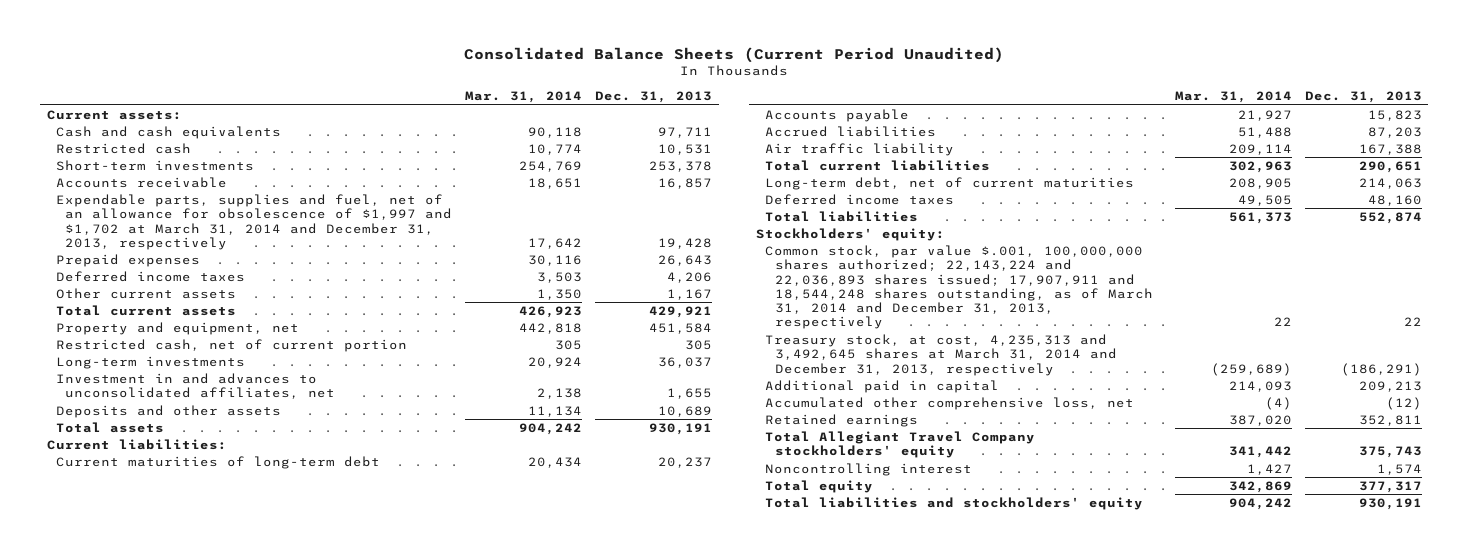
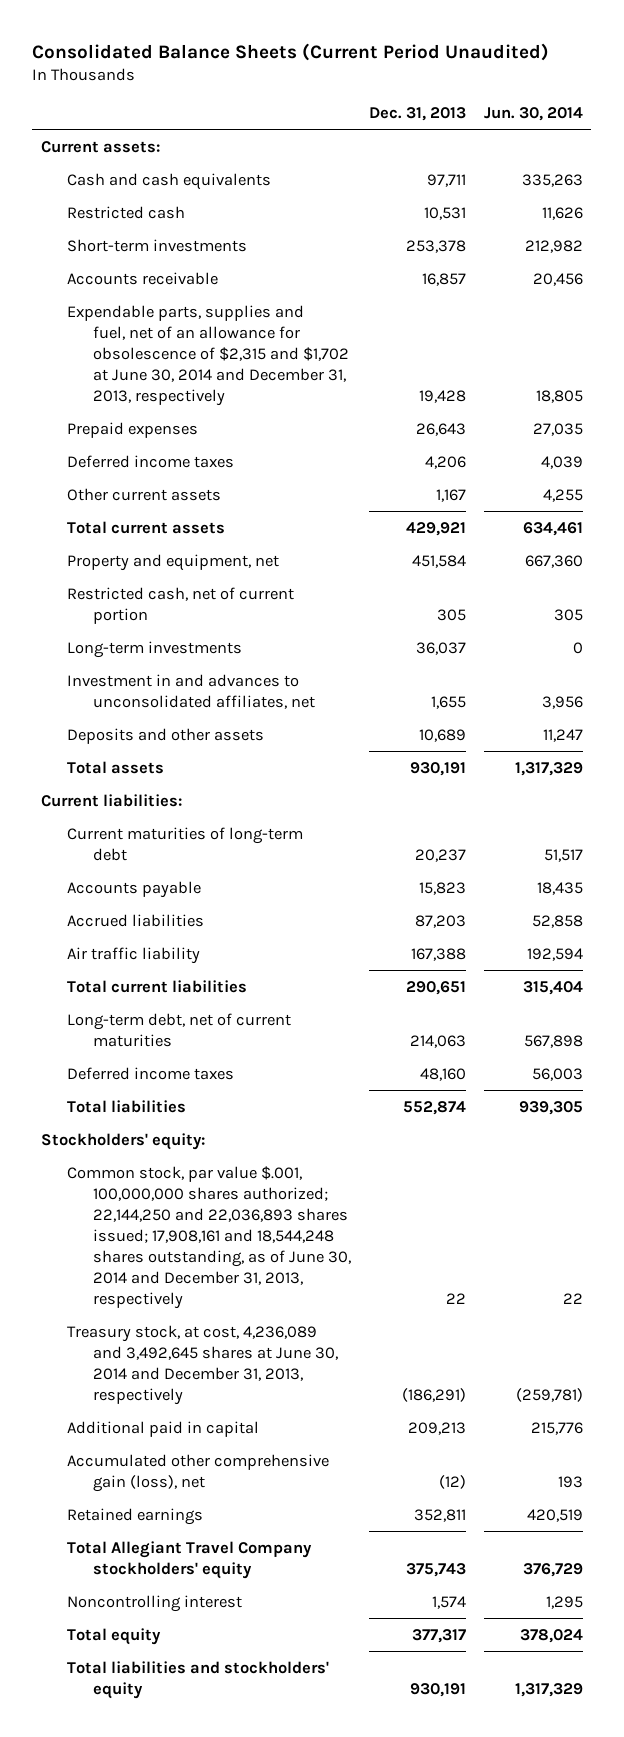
- | Mar. 31, 2014 | Dec. 31, 2013
+ | Dec. 31, 2013 | Jun. 30, 2014
- Expendable parts, supplies and fuel, net of an allowance for obsolescence of $1,997 and $1,702 at March 31, 2014 and December 31, 2013, respectively | 17,642 | 19,428
+ Expendable parts, supplies and fuel, net of an allowance for obsolescence of $2,315 and $1,702 at June 30, 2014 and December 31, 2013, respectively | 19,428 | 18,805
- Common stock, par value $.001, 100,000,000 shares authorized; 22,143,224 and 22,036,893 shares issued; 17,907,911 and 18,544,248 shares outstanding, as of March 31, 2014 and December 31, 2013, respectively | 22 | 22
- Treasury stock, at cost, 4,235,313 and 3,492,645 shares at March 31, 2014 and December 31, 2013, respectively | (259,689) | (186,291)
+ Common stock, par value $.001, 100,000,000 shares authorized; 22,144,250 and 22,036,893 shares issued; 17,908,161 and 18,544,248 shares outstanding, as of June 30, 2014 and December 31, 2013, respectively | 22 | 22
+ Treasury stock, at cost, 4,236,089 and 3,492,645 shares at June 30, 2014 and December 31, 2013, respectively | (186,291) | (259,781)
- Accumulated other comprehensive loss, net | (4) | (12)
+ Accumulated other comprehensive gain (loss), net | (12) | 193

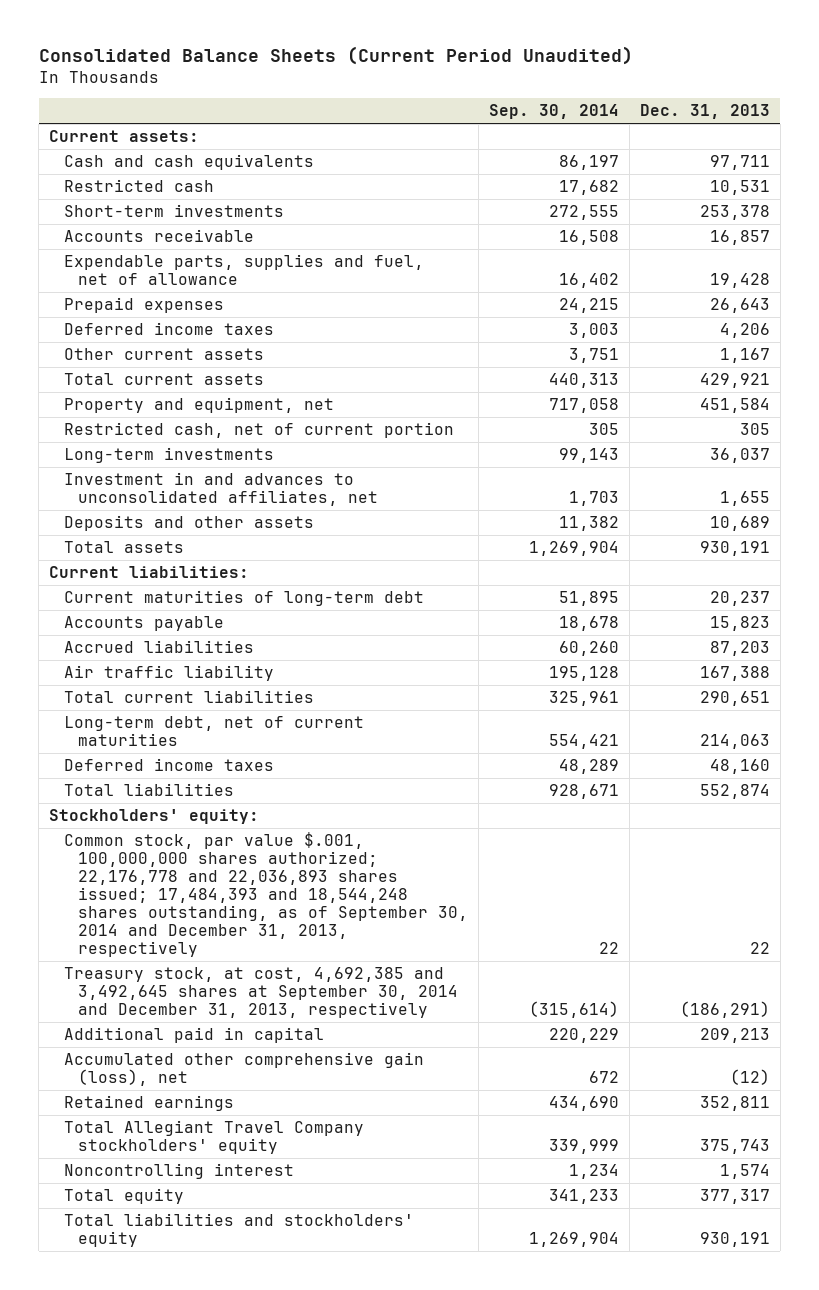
- | Dec. 31, 2013 | Jun. 30, 2014
+ | Sep. 30, 2014 | Dec. 31, 2013
- Expendable parts, supplies and fuel, net of an allowance for obsolescence of $2,315 and $1,702 at June 30, 2014 and December 31, 2013, respectively | 19,428 | 18,805
+ Expendable parts, supplies and fuel, net of allowance | 16,402 | 19,428
- Common stock, par value $.001, 100,000,000 shares authorized; 22,144,250 and 22,036,893 shares issued; 17,908,161 and 18,544,248 shares outstanding, as of June 30, 2014 and December 31, 2013, respectively | 22 | 22
- Treasury stock, at cost, 4,236,089 and 3,492,645 shares at June 30, 2014 and December 31, 2013, respectively | (186,291) | (259,781)
+ Common stock, par value $.001, 100,000,000 shares authorized; 22,176,778 and 22,036,893 shares issued; 17,484,393 and 18,544,248 shares outstanding, as of September 30, 2014 and December 31, 2013, respectively | 22 | 22
+ Treasury stock, at cost, 4,692,385 and 3,492,645 shares at September 30, 2014 and December 31, 2013, respectively | (315,614) | (186,291)

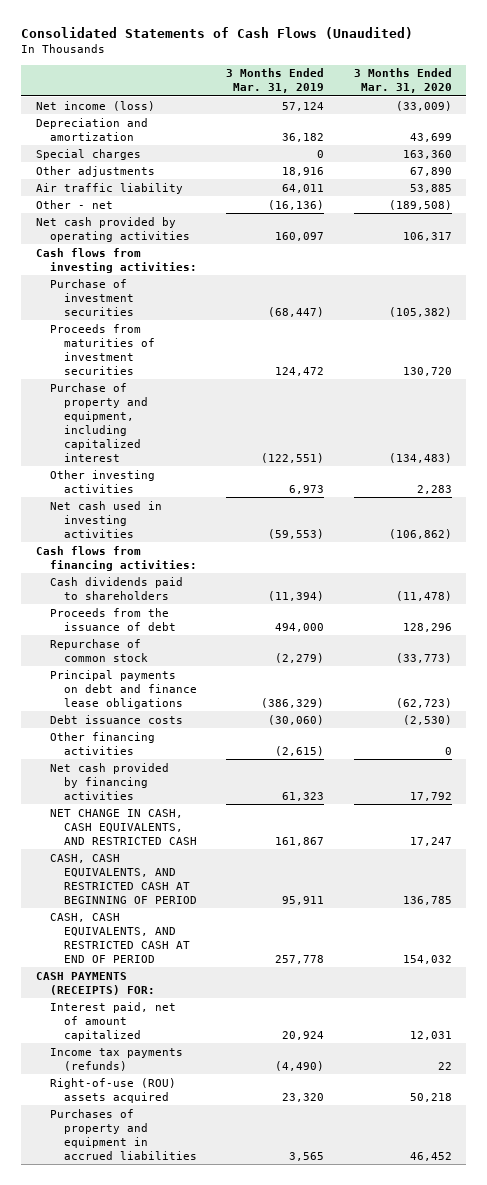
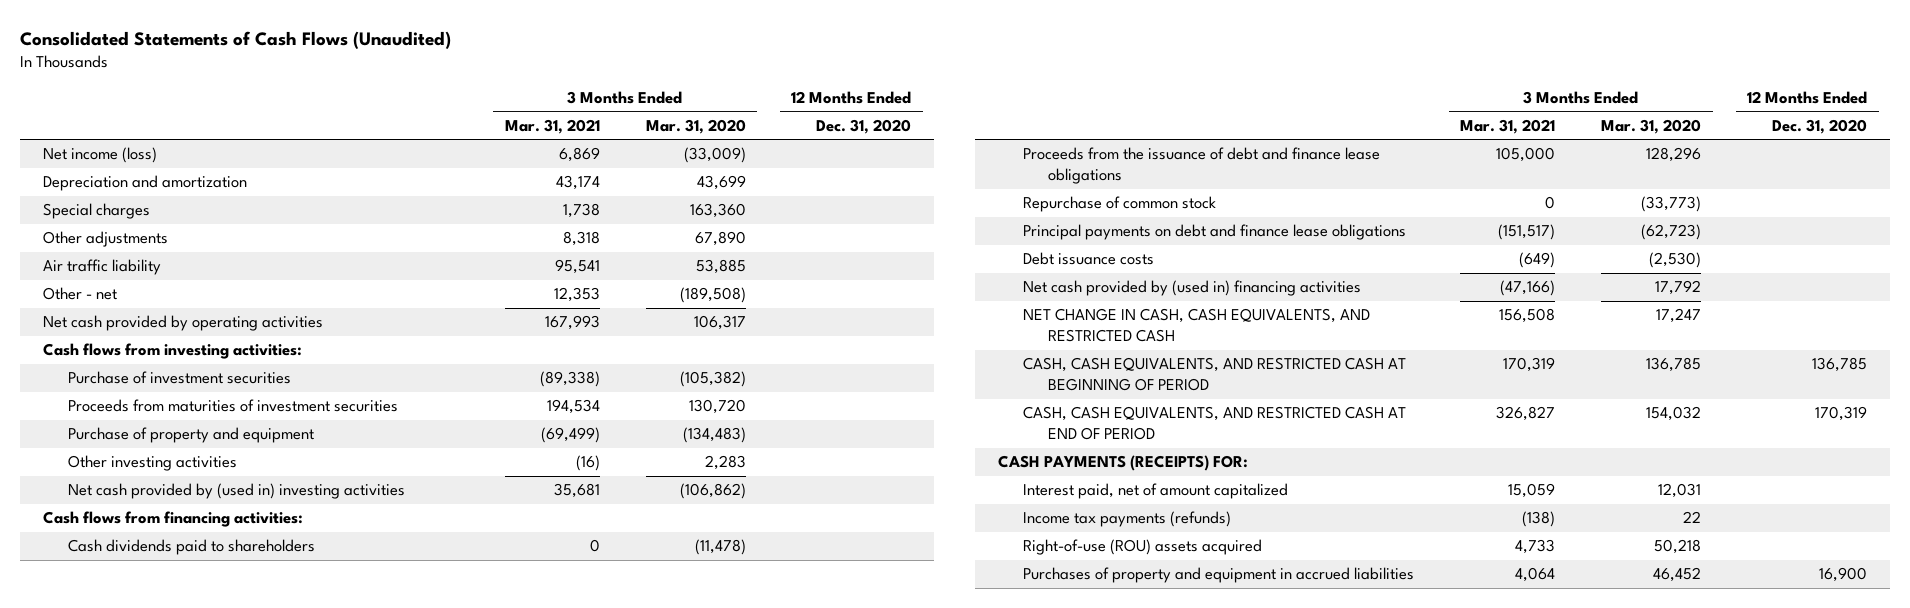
- | 3 Months Ended Mar. 31, 2019 | 3 Months Ended Mar. 31, 2020
+ | 3 Months Ended Mar. 31, 2021 | 3 Months Ended Mar. 31, 2020 | 12 Months Ended Dec. 31, 2020
- Purchase of property and equipment, including capitalized interest | (122,551) | (134,483)
+ Purchase of property and equipment | (69,499) | (134,483) |
- Net cash used in investing activities | (59,553) | (106,862)
+ Net cash provided by (used in) investing activities | 35,681 | (106,862) |
- Proceeds from the issuance of debt | 494,000 | 128,296
+ Proceeds from the issuance of debt and finance lease obligations | 105,000 | 128,296 |
- Other financing activities | (2,615) | 0
- Net cash provided by financing activities | 61,323 | 17,792
+ Net cash provided by (used in) financing activities | (47,166) | 17,792 |

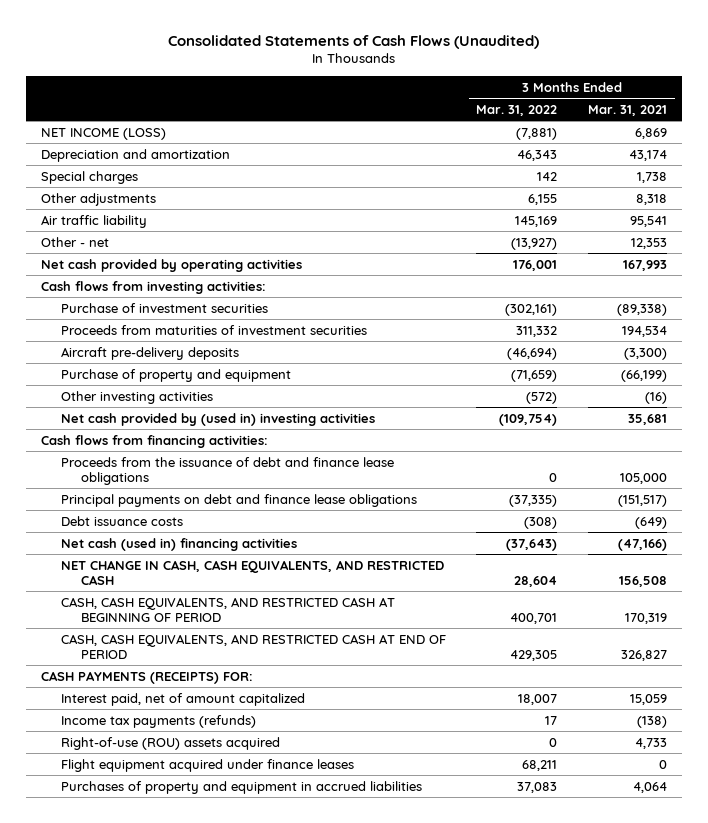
- | 3 Months Ended Mar. 31, 2021 | 3 Months Ended Mar. 31, 2020 | 12 Months Ended Dec. 31, 2020
+ | 3 Months Ended Mar. 31, 2022 | 3 Months Ended Mar. 31, 2021
- Net income (loss) | 6,869 | (33,009) |
+ NET INCOME (LOSS) | (7,881) | 6,869
- Purchase of property and equipment | (69,499) | (134,483) |
+ Aircraft pre-delivery deposits | (46,694) | (3,300)
+ Purchase of property and equipment | (71,659) | (66,199)
- Cash dividends paid to shareholders | 0 | (11,478) |
- Repurchase of common stock | 0 | (33,773) |
- Net cash provided by (used in) financing activities | (47,166) | 17,792 |
+ Net cash (used in) financing activities | (37,643) | (47,166)
+ Flight equipment acquired under finance leases | 68,211 | 0

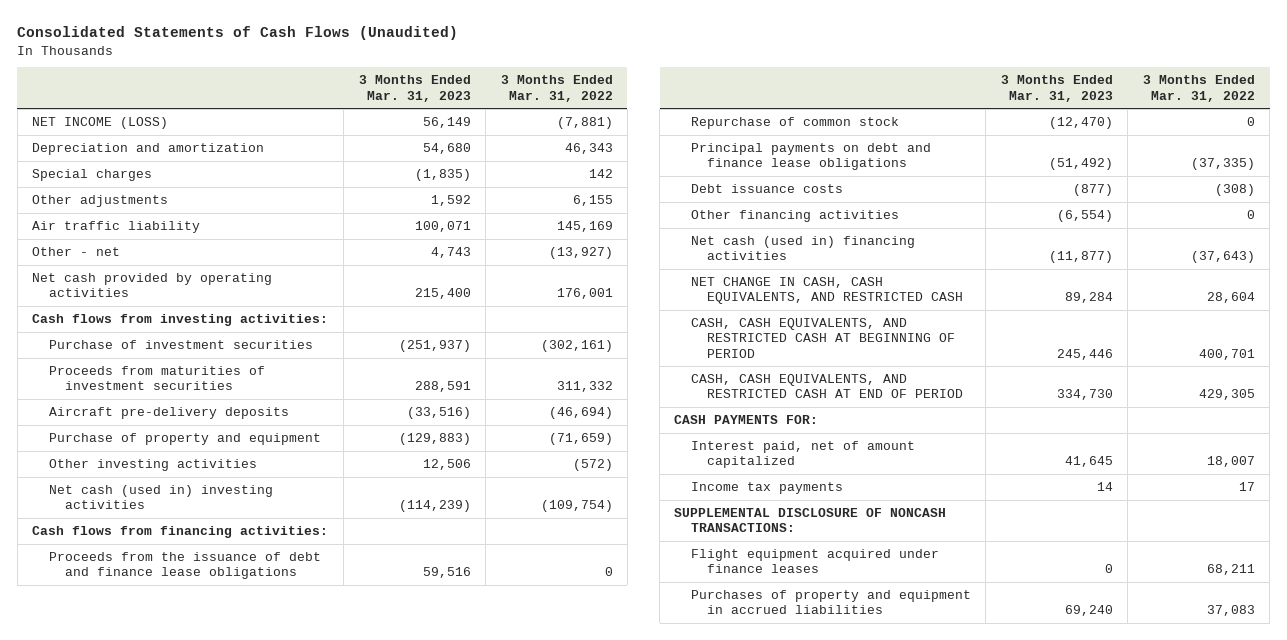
- | 3 Months Ended Mar. 31, 2022 | 3 Months Ended Mar. 31, 2021
+ | 3 Months Ended Mar. 31, 2023 | 3 Months Ended Mar. 31, 2022
- Net cash provided by (used in) investing activities | (109,754) | 35,681
+ Net cash (used in) investing activities | (114,239) | (109,754)
+ Repurchase of common stock | (12,470) | 0
+ Other financing activities | (6,554) | 0
- CASH PAYMENTS (RECEIPTS) FOR:
+ CASH PAYMENTS FOR:
- Income tax payments (refunds) | 17 | (138)
- Right-of-use (ROU) assets acquired | 0 | 4,733
+ Income tax payments | 14 | 17
+ SUPPLEMENTAL DISCLOSURE OF NONCASH TRANSACTIONS:

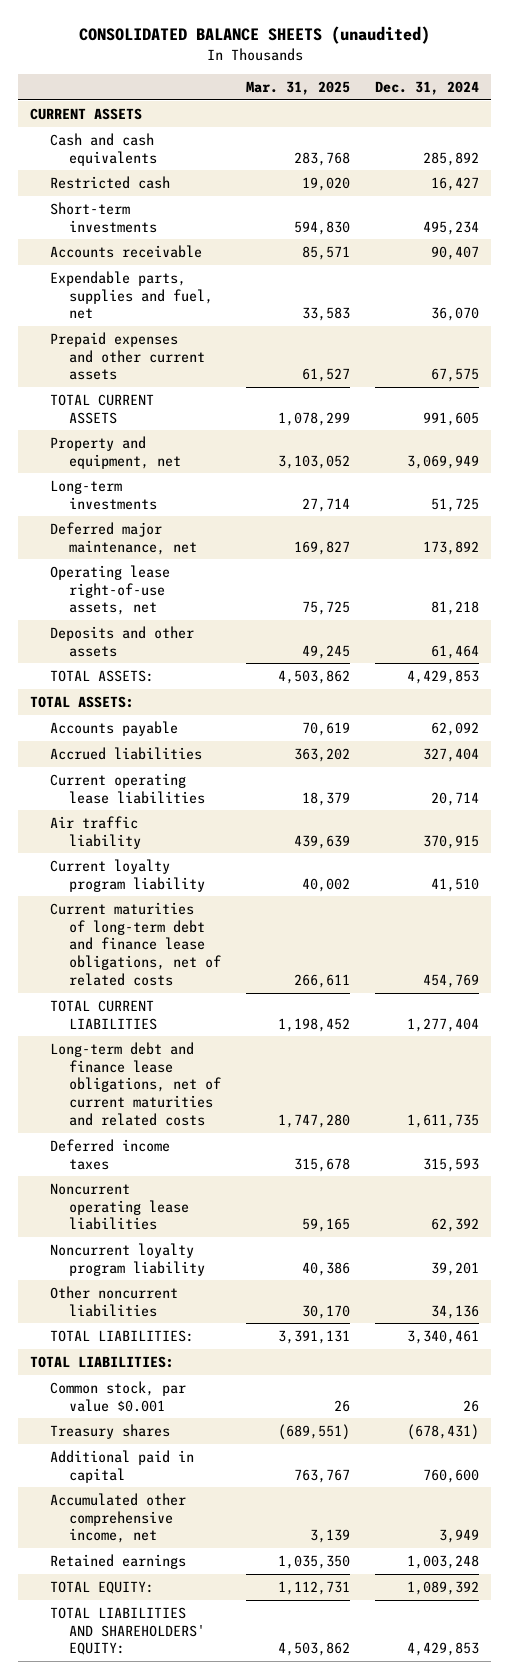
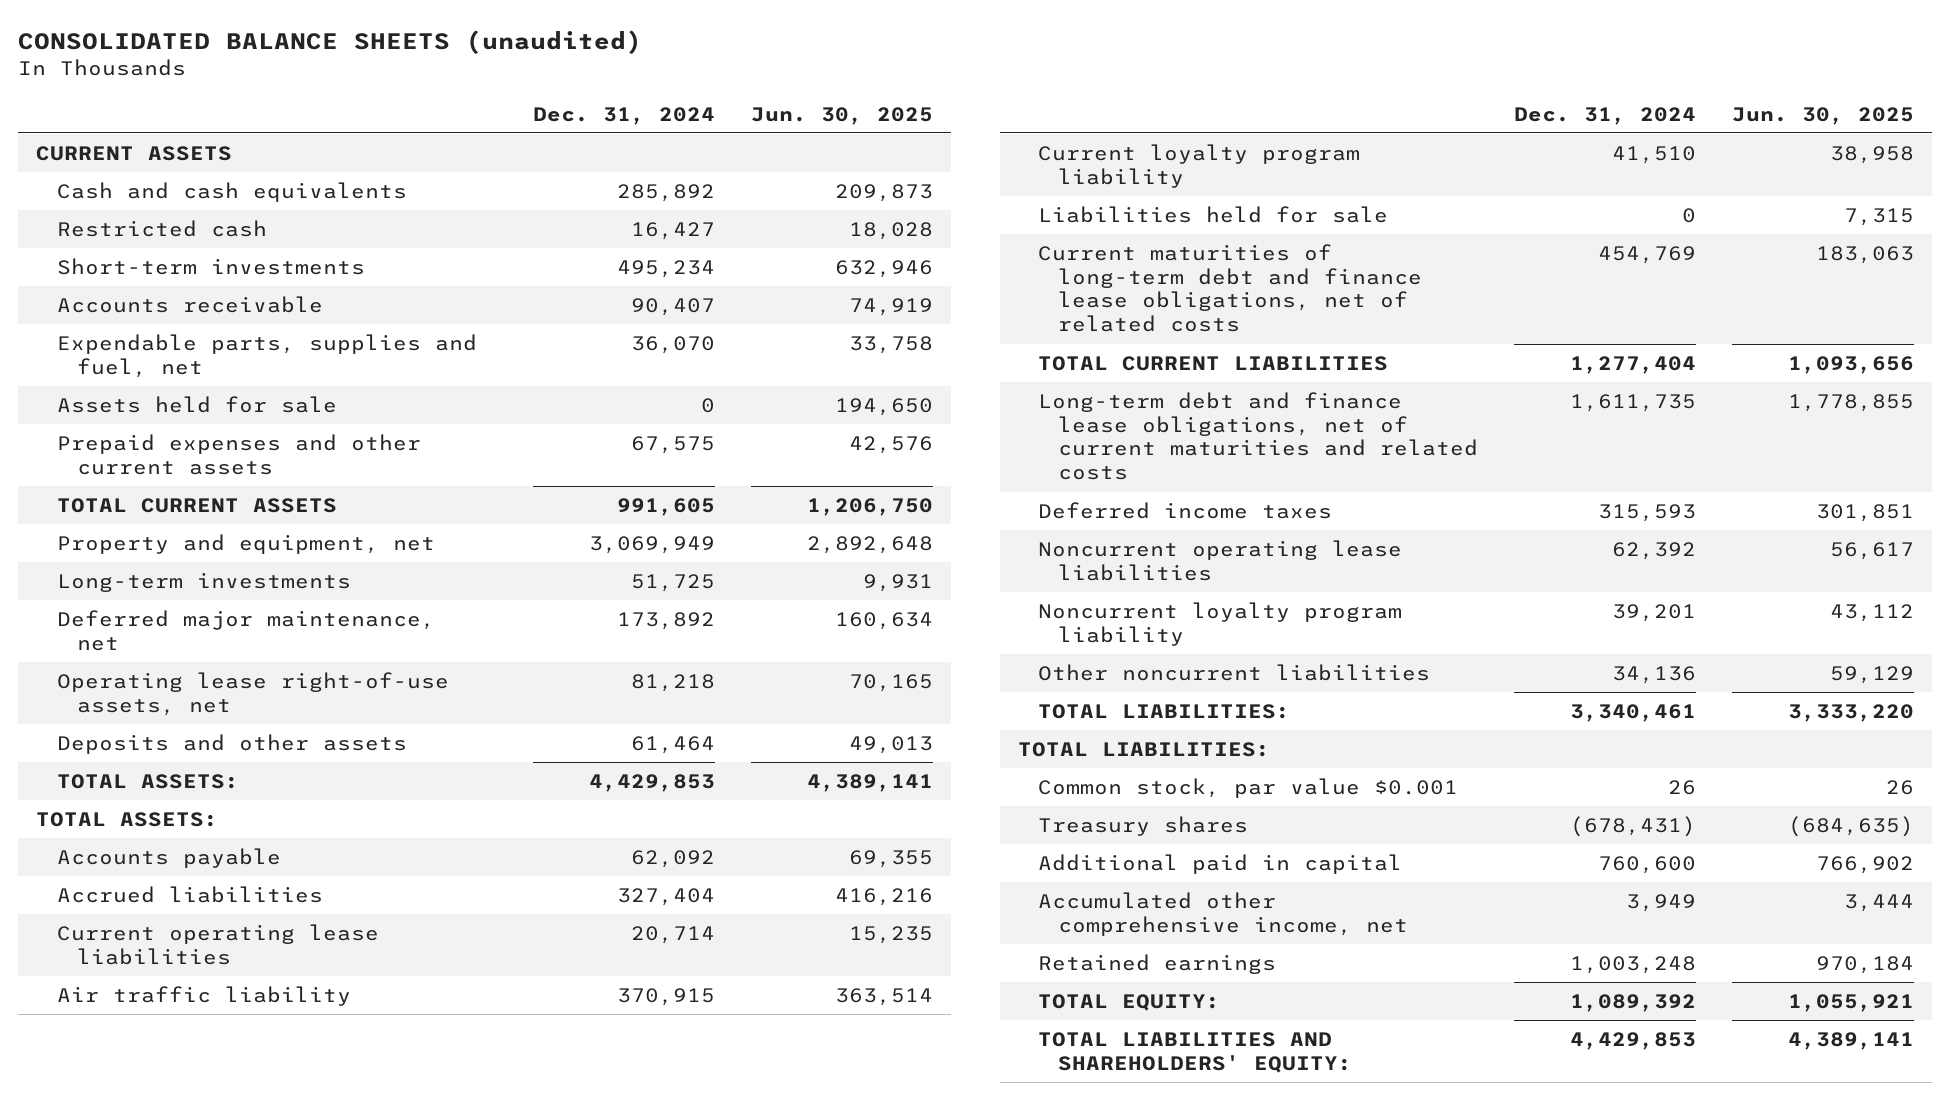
- | Mar. 31, 2025 | Dec. 31, 2024
+ | Dec. 31, 2024 | Jun. 30, 2025
+ Assets held for sale | 0 | 194,650
+ Liabilities held for sale | 0 | 7,315

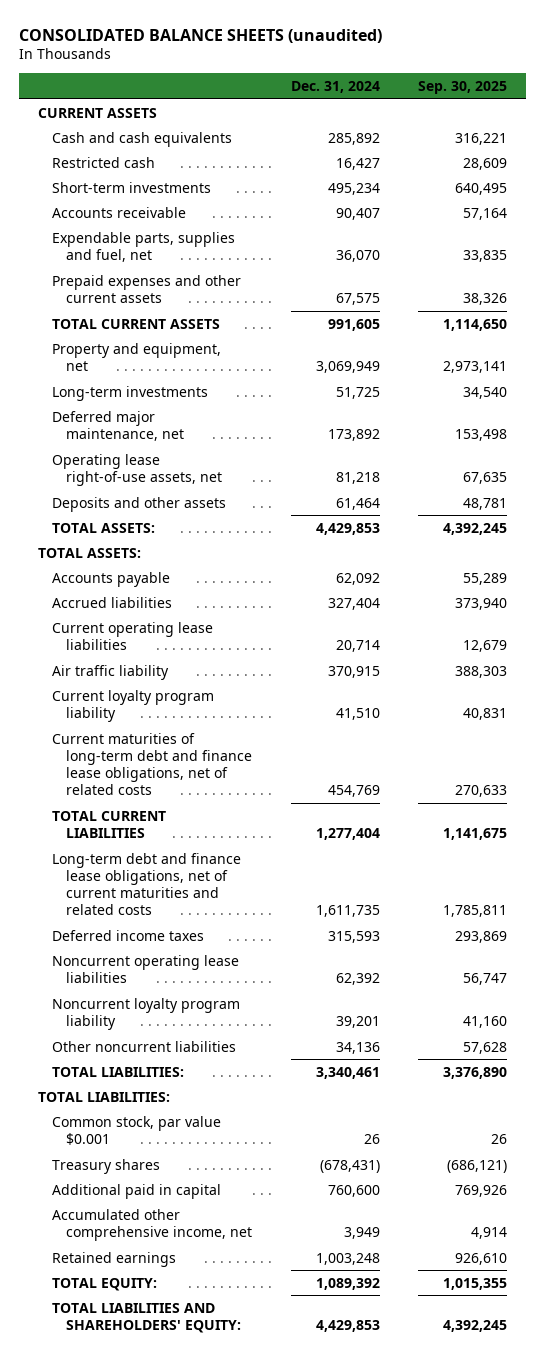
- | Dec. 31, 2024 | Jun. 30, 2025
+ | Dec. 31, 2024 | Sep. 30, 2025
- Assets held for sale | 0 | 194,650
- Liabilities held for sale | 0 | 7,315

